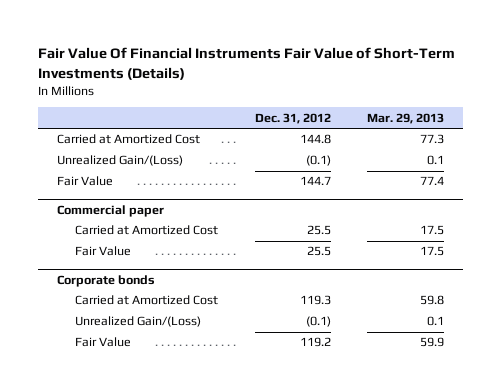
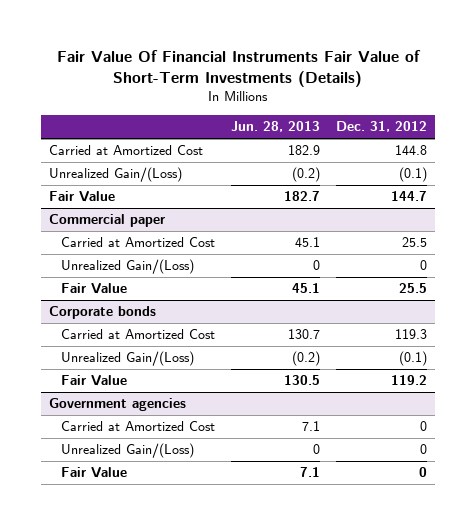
- | Dec. 31, 2012 | Mar. 29, 2013
+ | Jun. 28, 2013 | Dec. 31, 2012
@ Commercial paper
+ Unrealized Gain/(Loss) | 0 | 0
+ Government agencies
+ Carried at Amortized Cost | 7.1 | 0
+ Unrealized Gain/(Loss) | 0 | 0
+ Fair Value | 7.1 | 0

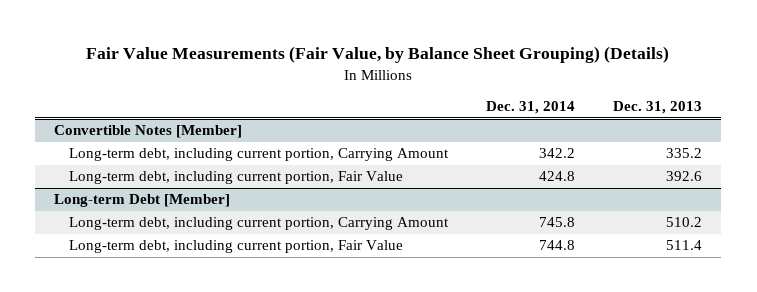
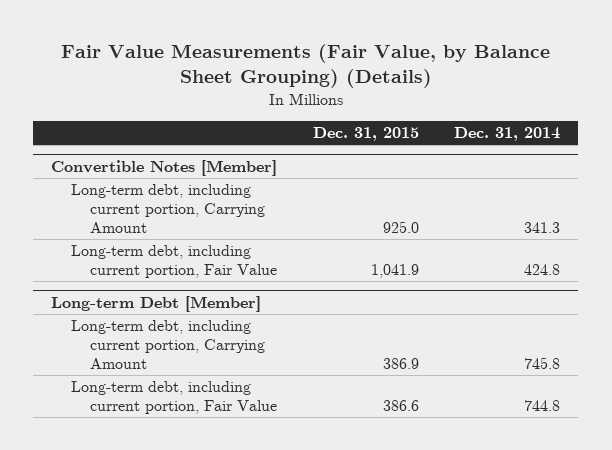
- | Dec. 31, 2014 | Dec. 31, 2013
+ | Dec. 31, 2015 | Dec. 31, 2014
@ Convertible Notes [Member]
- Long-term debt, including current portion, Carrying Amount | 342.2 | 335.2
+ Long-term debt, including current portion, Carrying Amount | 925.0 | 341.3

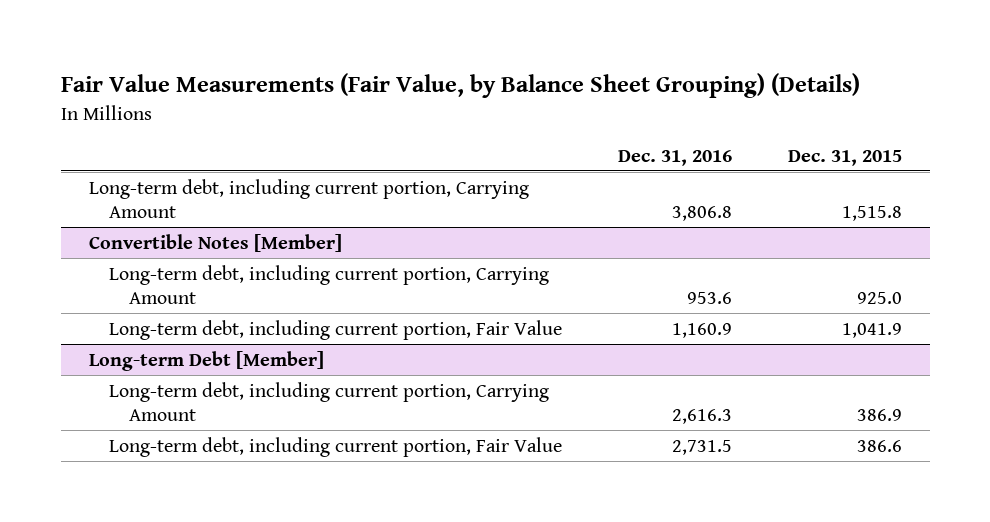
- | Dec. 31, 2015 | Dec. 31, 2014
+ | Dec. 31, 2016 | Dec. 31, 2015
+ Long-term debt, including current portion, Carrying Amount | 3,806.8 | 1,515.8

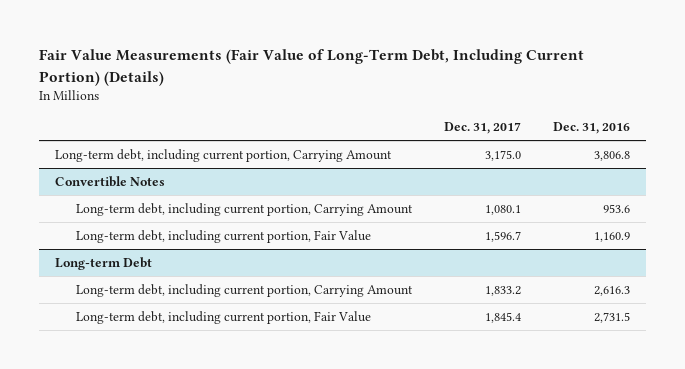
- Fair Value Measurements (Fair Value, by Balance Sheet Grouping) (Details)
+ Fair Value Measurements (Fair Value of Long-Term Debt, Including Current Portion) (Details)
- | Dec. 31, 2016 | Dec. 31, 2015
+ | Dec. 31, 2017 | Dec. 31, 2016
- Convertible Notes [Member]
+ Convertible Notes
- Long-term Debt [Member]
+ Long-term Debt

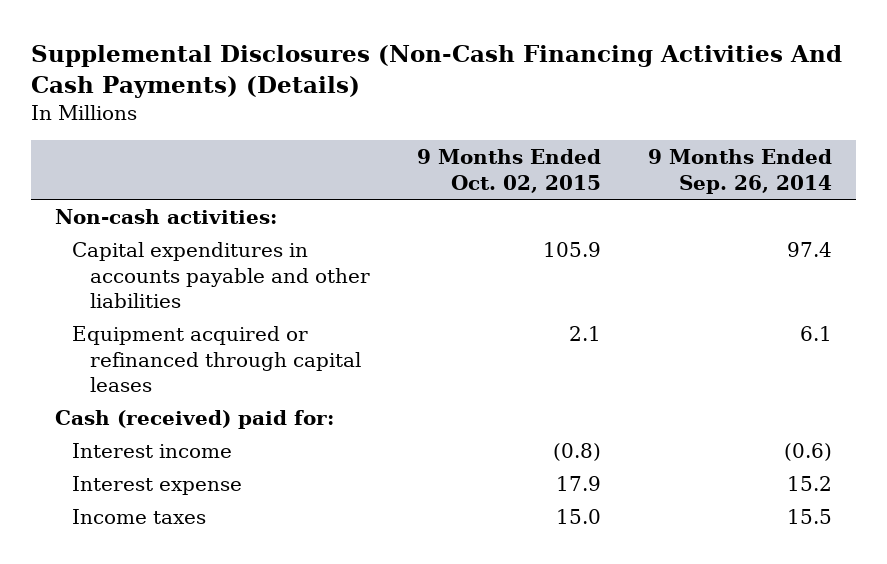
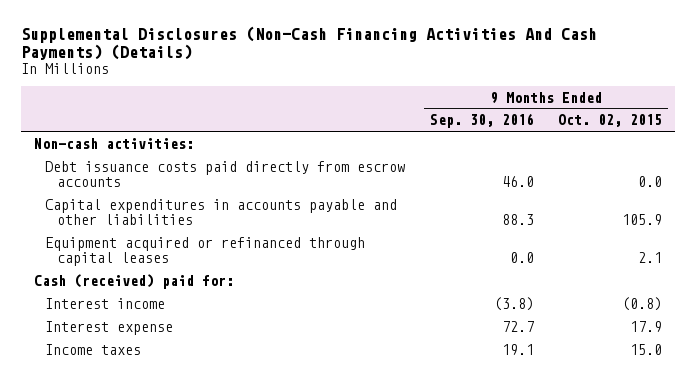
- | 9 Months Ended Oct. 02, 2015 | 9 Months Ended Sep. 26, 2014
+ | 9 Months Ended Sep. 30, 2016 | 9 Months Ended Oct. 02, 2015
+ Debt issuance costs paid directly from escrow accounts | 46.0 | 0.0

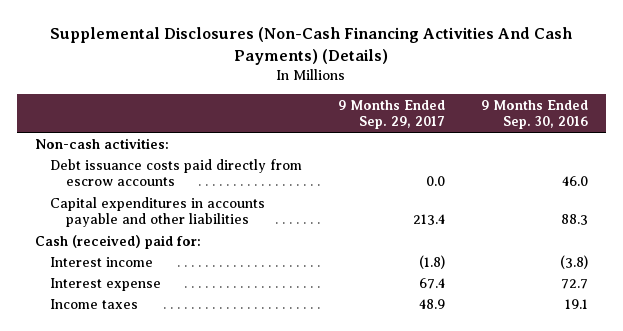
- | 9 Months Ended Sep. 30, 2016 | 9 Months Ended Oct. 02, 2015
+ | 9 Months Ended Sep. 29, 2017 | 9 Months Ended Sep. 30, 2016
- Equipment acquired or refinanced through capital leases | 0.0 | 2.1

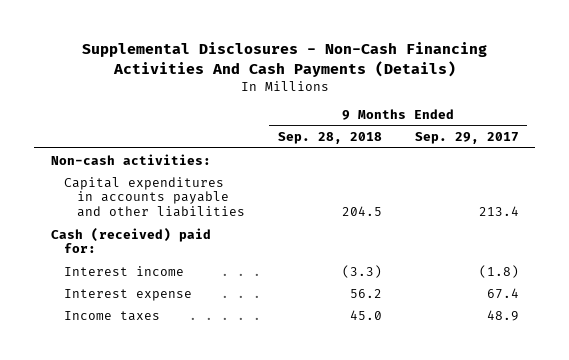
- Supplemental Disclosures (Non-Cash Financing Activities And Cash Payments) (Details)
+ Supplemental Disclosures - Non-Cash Financing Activities And Cash Payments (Details)
- | 9 Months Ended Sep. 29, 2017 | 9 Months Ended Sep. 30, 2016
+ | 9 Months Ended Sep. 28, 2018 | 9 Months Ended Sep. 29, 2017
- Debt issuance costs paid directly from escrow accounts | 0.0 | 46.0

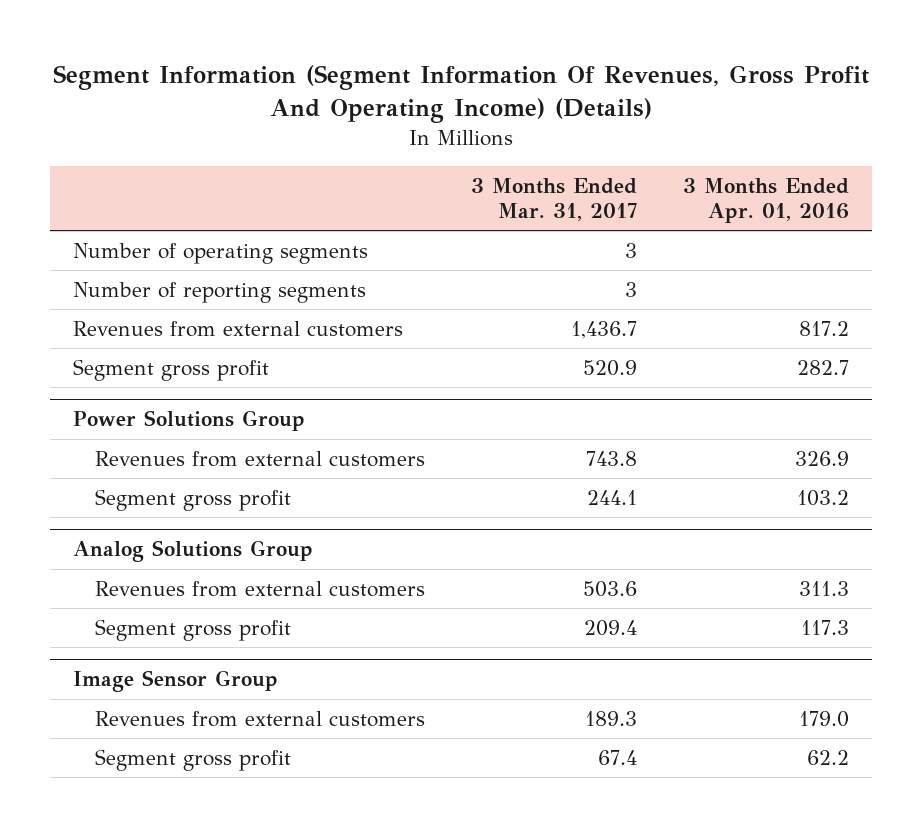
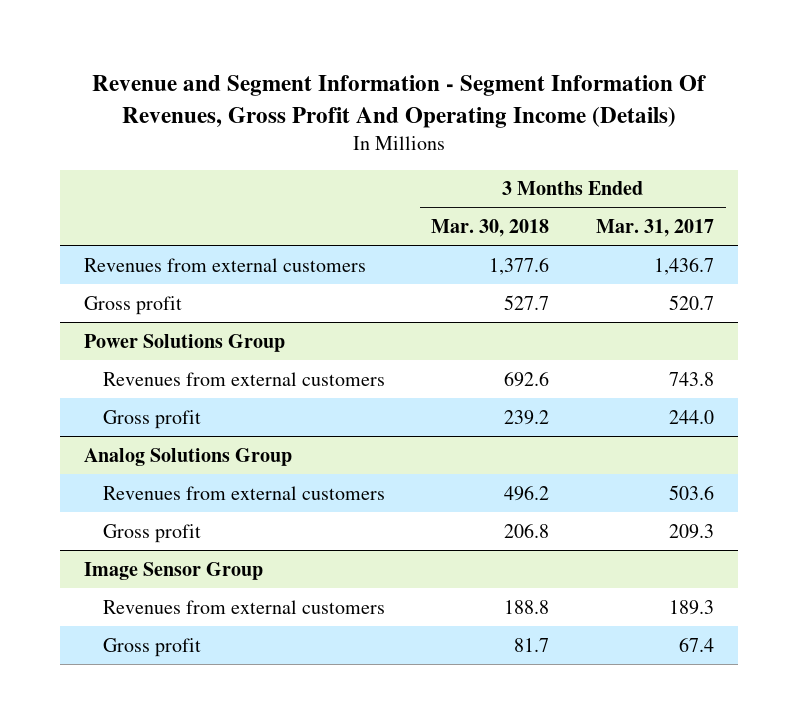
- Segment Information (Segment Information Of Revenues, Gross Profit And Operating Income) (Details)
+ Revenue and Segment Information - Segment Information Of Revenues, Gross Profit And Operating Income (Details)
- | 3 Months Ended Mar. 31, 2017 | 3 Months Ended Apr. 01, 2016
+ | 3 Months Ended Mar. 30, 2018 | 3 Months Ended Mar. 31, 2017
- Number of operating segments | 3 |
- Number of reporting segments | 3 |
- Segment gross profit | 520.9 | 282.7
+ Gross profit | 527.7 | 520.7
@ Power Solutions Group
- Segment gross profit | 244.1 | 103.2
+ Gross profit | 239.2 | 244.0
@ Analog Solutions Group
- Segment gross profit | 209.4 | 117.3
+ Gross profit | 206.8 | 209.3
@ Image Sensor Group
- Segment gross profit | 67.4 | 62.2
+ Gross profit | 81.7 | 67.4

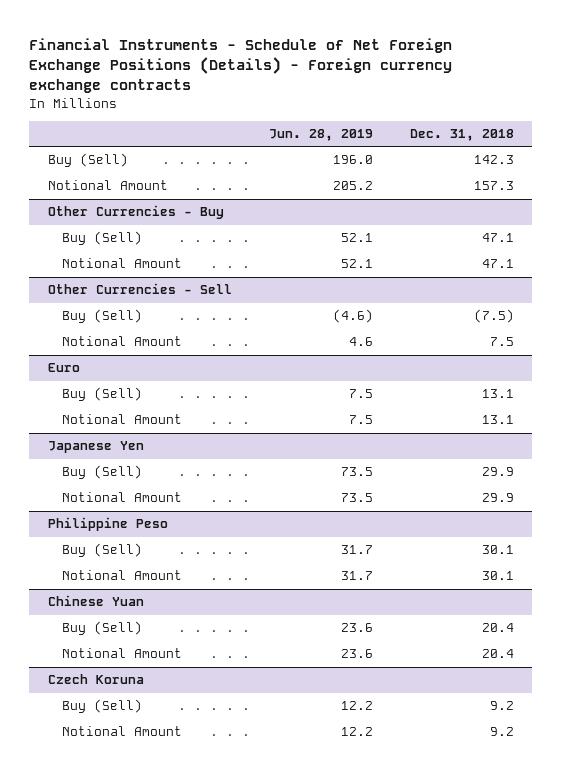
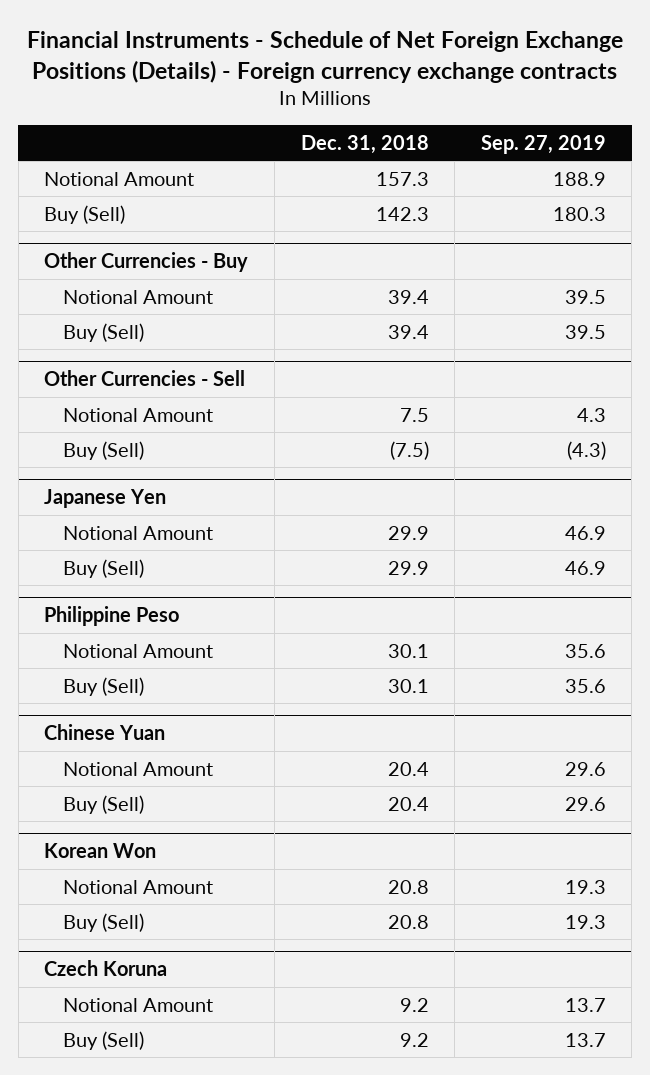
- | Jun. 28, 2019 | Dec. 31, 2018
+ | Dec. 31, 2018 | Sep. 27, 2019
moved down: Buy (Sell) | 142.3 | 180.3
@ Other Currencies - Buy
- Buy (Sell) | 52.1 | 47.1
- Notional Amount | 52.1 | 47.1
+ Notional Amount | 39.4 | 39.5
+ Buy (Sell) | 39.4 | 39.5
- Euro
- Buy (Sell) | 7.5 | 13.1
- Notional Amount | 7.5 | 13.1
@ Other Currencies - Sell
moved down: Buy (Sell) | (7.5) | (4.3)
@ Japanese Yen
moved down: Buy (Sell) | 29.9 | 46.9
@ Philippine Peso
moved down: Buy (Sell) | 30.1 | 35.6
@ Chinese Yuan
moved down: Buy (Sell) | 20.4 | 29.6
+ Korean Won
+ Notional Amount | 20.8 | 19.3
+ Buy (Sell) | 20.8 | 19.3
@ Czech Koruna
moved down: Buy (Sell) | 9.2 | 13.7

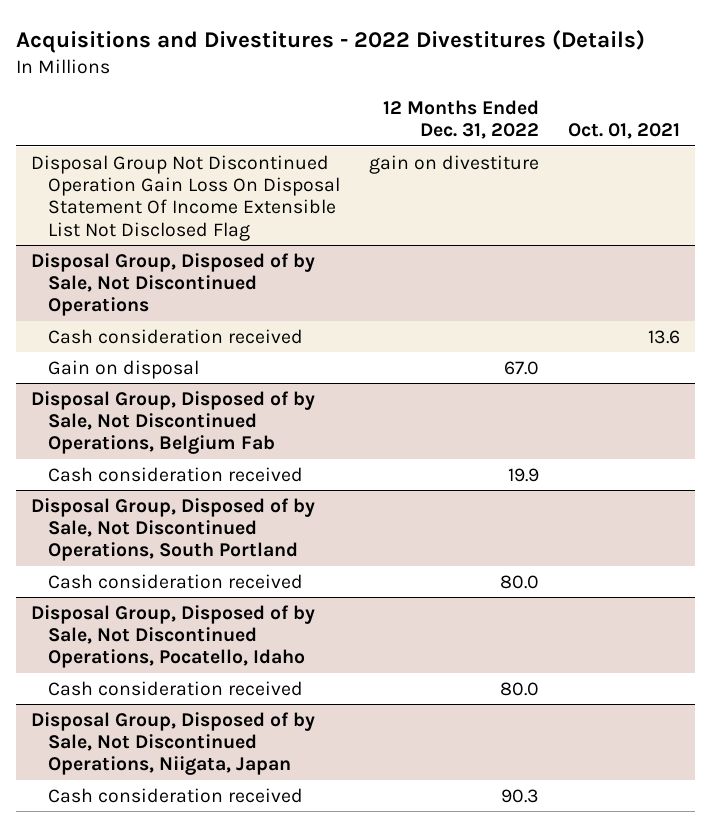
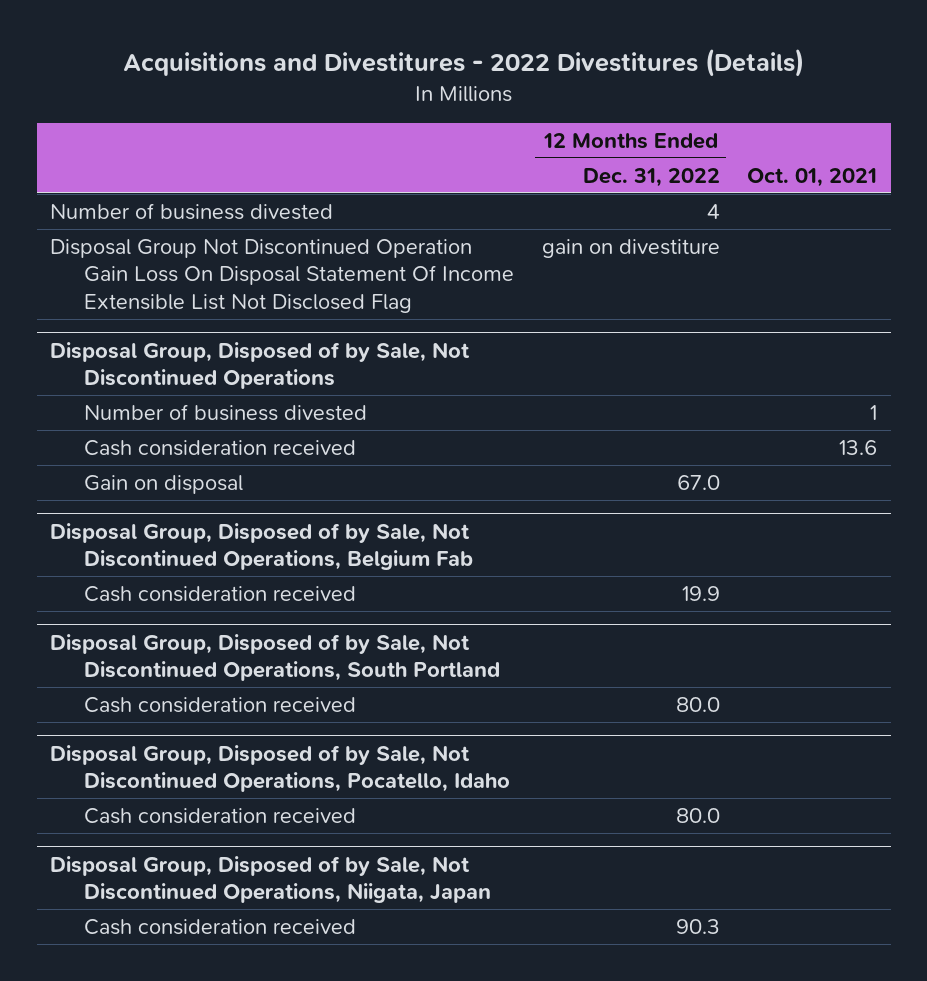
+ Number of business divested | 4 |
@ Disposal Group, Disposed of by Sale, Not Discontinued Operations
+ Number of business divested | | 1

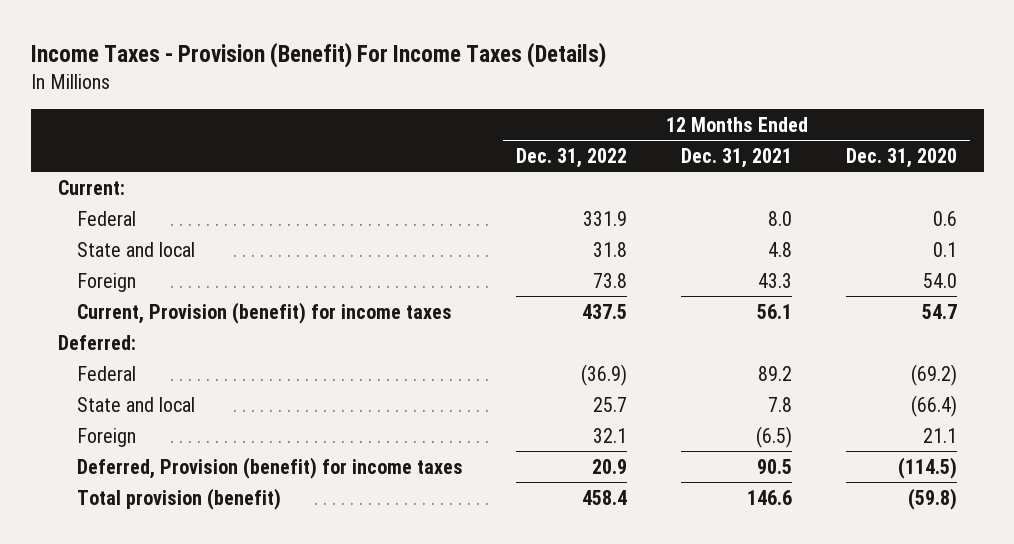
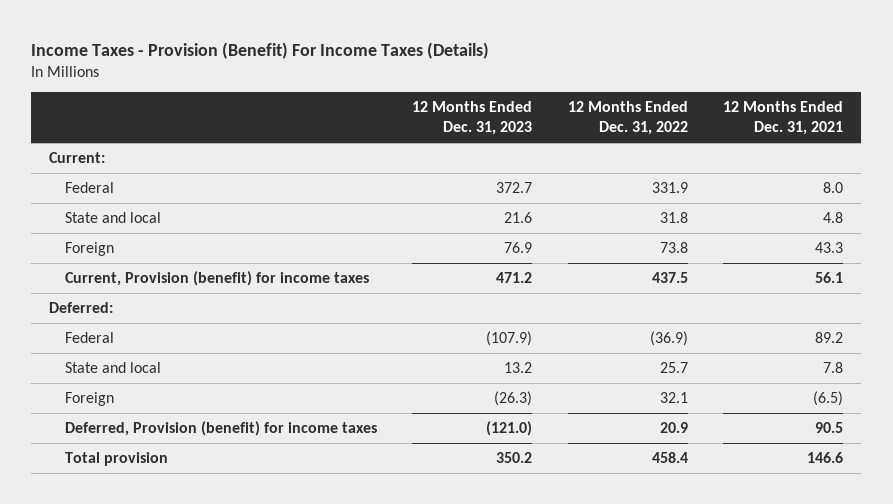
- | 12 Months Ended Dec. 31, 2022 | 12 Months Ended Dec. 31, 2021 | 12 Months Ended Dec. 31, 2020
+ | 12 Months Ended Dec. 31, 2023 | 12 Months Ended Dec. 31, 2022 | 12 Months Ended Dec. 31, 2021
- Total provision (benefit) | 458.4 | 146.6 | (59.8)
+ Total provision | 350.2 | 458.4 | 146.6

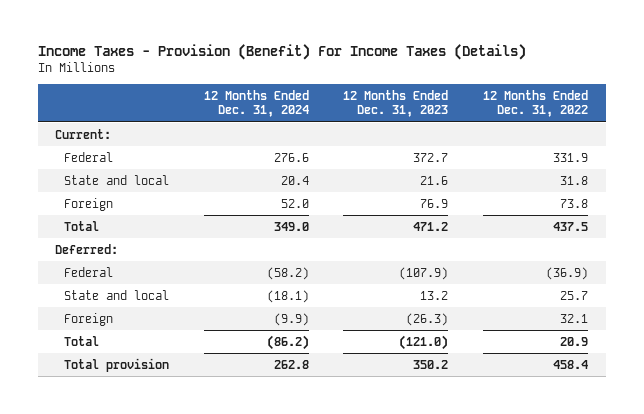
- | 12 Months Ended Dec. 31, 2023 | 12 Months Ended Dec. 31, 2022 | 12 Months Ended Dec. 31, 2021
+ | 12 Months Ended Dec. 31, 2024 | 12 Months Ended Dec. 31, 2023 | 12 Months Ended Dec. 31, 2022
- Current, Provision (benefit) for income taxes | 471.2 | 437.5 | 56.1
+ Total | 349.0 | 471.2 | 437.5
- Deferred, Provision (benefit) for income taxes | (121.0) | 20.9 | 90.5
+ Total | (86.2) | (121.0) | 20.9

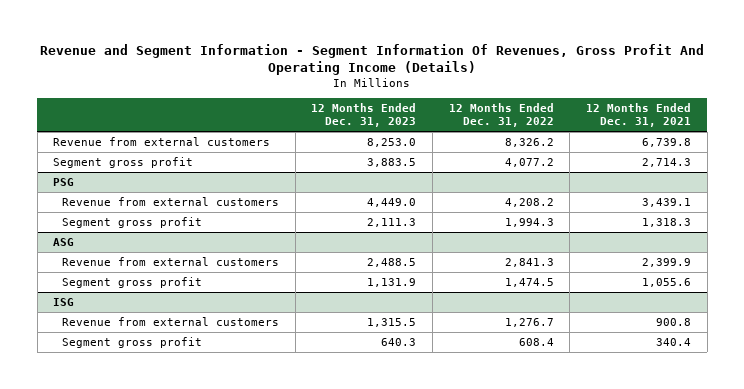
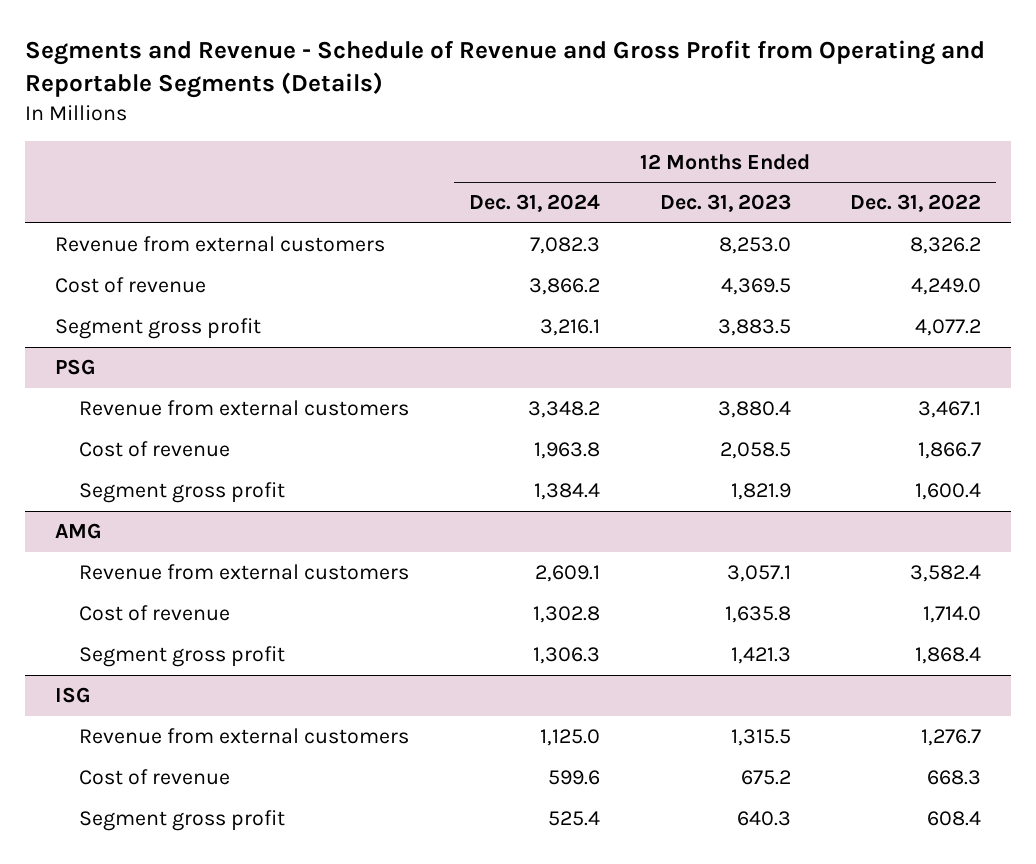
- Revenue and Segment Information - Segment Information Of Revenues, Gross Profit And Operating Income (Details)
+ Segments and Revenue - Schedule of Revenue and Gross Profit from Operating and Reportable Segments (Details)
- | 12 Months Ended Dec. 31, 2023 | 12 Months Ended Dec. 31, 2022 | 12 Months Ended Dec. 31, 2021
+ | 12 Months Ended Dec. 31, 2024 | 12 Months Ended Dec. 31, 2023 | 12 Months Ended Dec. 31, 2022
+ Cost of revenue | 3,866.2 | 4,369.5 | 4,249.0
@ PSG
- Revenue from external customers | 4,449.0 | 4,208.2 | 3,439.1
- Segment gross profit | 2,111.3 | 1,994.3 | 1,318.3
- ASG
- Revenue from external customers | 2,488.5 | 2,841.3 | 2,399.9
- Segment gross profit | 1,131.9 | 1,474.5 | 1,055.6
@ PSG
+ Revenue from external customers | 3,348.2 | 3,880.4 | 3,467.1
+ Cost of revenue | 1,963.8 | 2,058.5 | 1,866.7
+ Segment gross profit | 1,384.4 | 1,821.9 | 1,600.4
+ AMG
+ Revenue from external customers | 2,609.1 | 3,057.1 | 3,582.4
+ Cost of revenue | 1,302.8 | 1,635.8 | 1,714.0
+ Segment gross profit | 1,306.3 | 1,421.3 | 1,868.4
@ ISG
+ Cost of revenue | 599.6 | 675.2 | 668.3

